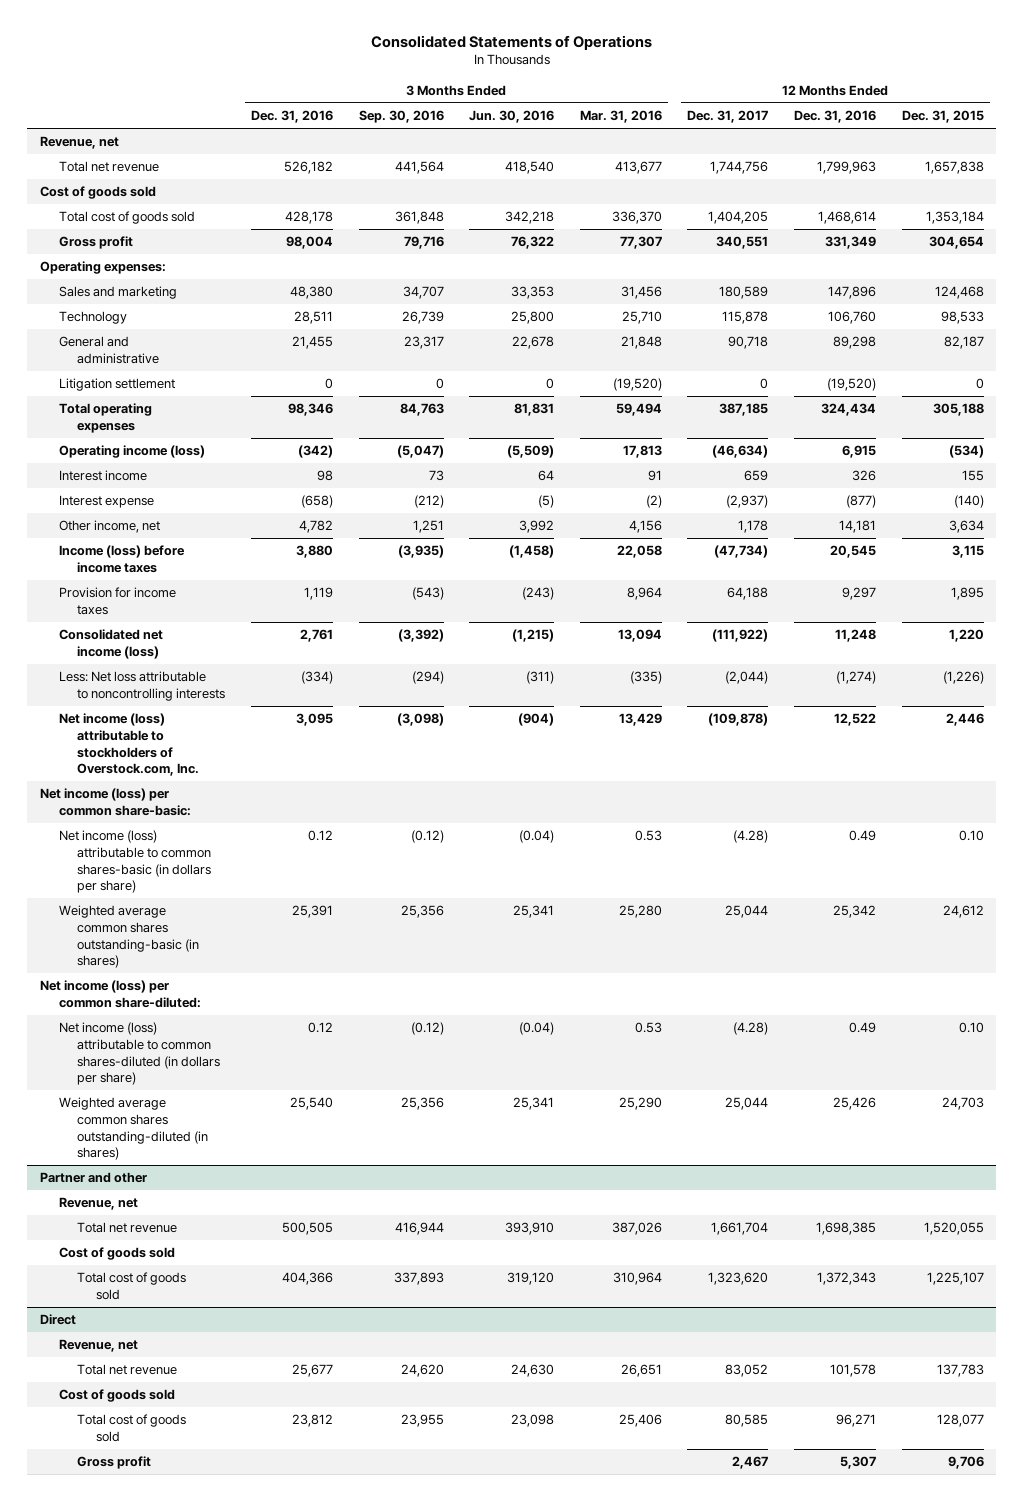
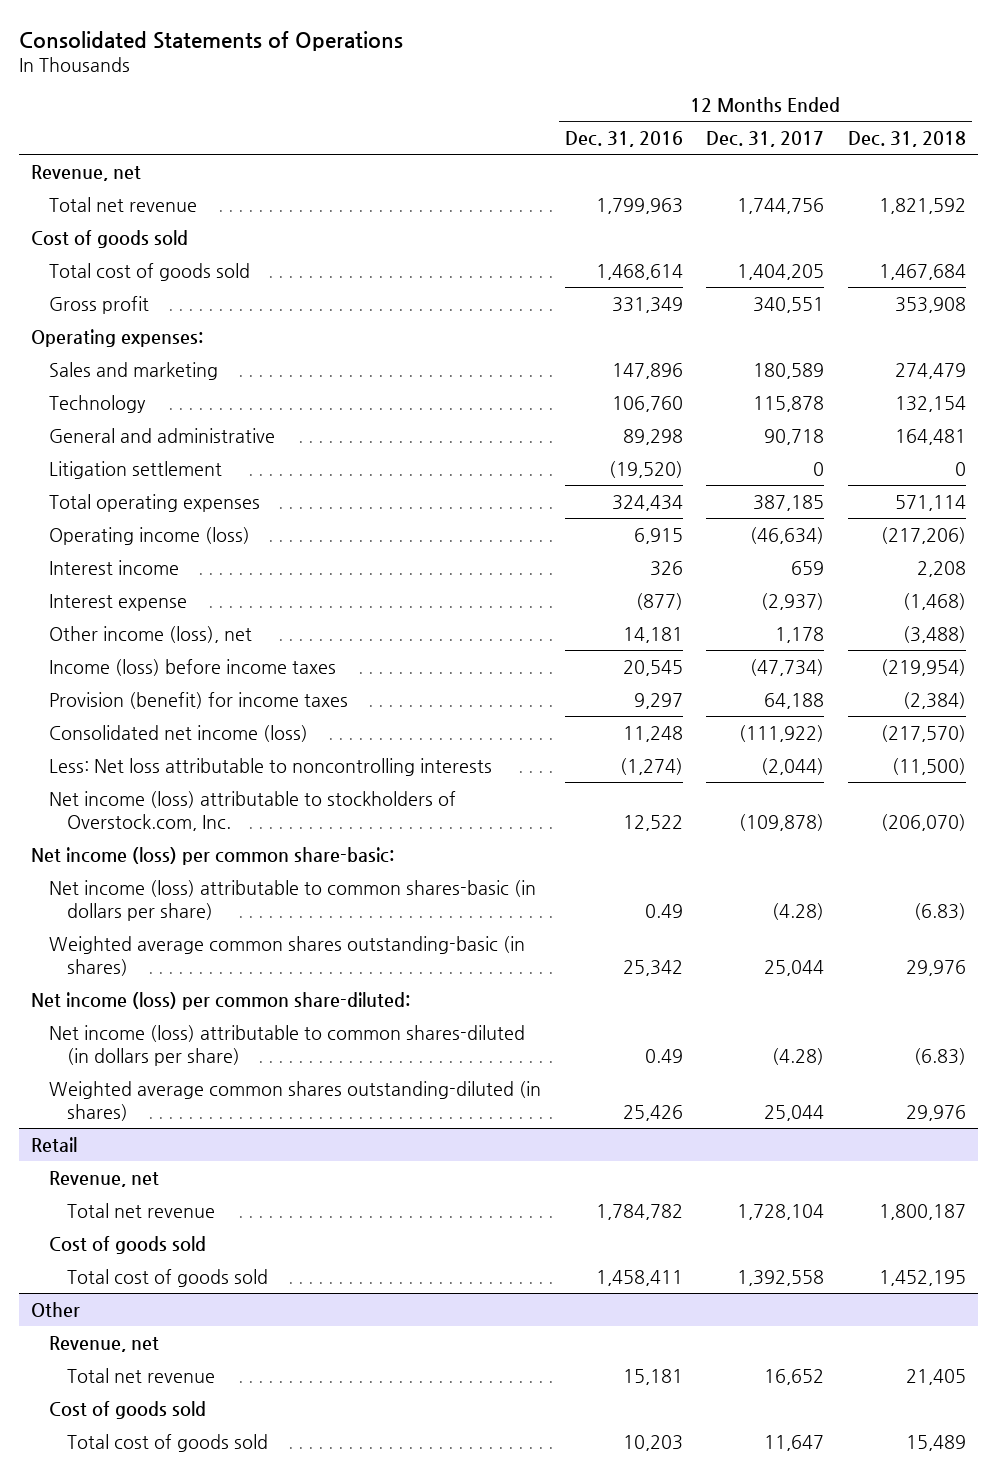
- | 3 Months Ended Dec. 31, 2016 | 3 Months Ended Sep. 30, 2016 | 3 Months Ended Jun. 30, 2016 | 3 Months Ended Mar. 31, 2016 | 12 Months Ended Dec. 31, 2017 | 12 Months Ended Dec. 31, 2016 | 12 Months Ended Dec. 31, 2015
+ | 12 Months Ended Dec. 31, 2016 | 12 Months Ended Dec. 31, 2017 | 12 Months Ended Dec. 31, 2018
- Other income, net | 4,782 | 1,251 | 3,992 | 4,156 | 1,178 | 14,181 | 3,634
+ Other income (loss), net | 14,181 | 1,178 | (3,488)
- Provision for income taxes | 1,119 | (543) | (243) | 8,964 | 64,188 | 9,297 | 1,895
+ Provision (benefit) for income taxes | 9,297 | 64,188 | (2,384)
- Partner and other
+ Retail
- Total net revenue | 500,505 | 416,944 | 393,910 | 387,026 | 1,661,704 | 1,698,385 | 1,520,055
+ Total net revenue | 1,784,782 | 1,728,104 | 1,800,187
- Total cost of goods sold | 404,366 | 337,893 | 319,120 | 310,964 | 1,323,620 | 1,372,343 | 1,225,107
- Direct
+ Total cost of goods sold | 1,458,411 | 1,392,558 | 1,452,195
+ Other
- Total net revenue | 25,677 | 24,620 | 24,630 | 26,651 | 83,052 | 101,578 | 137,783
+ Total net revenue | 15,181 | 16,652 | 21,405
- Total cost of goods sold | 23,812 | 23,955 | 23,098 | 25,406 | 80,585 | 96,271 | 128,077
- Gross profit | | | | | 2,467 | 5,307 | 9,706
+ Total cost of goods sold | 10,203 | 11,647 | 15,489

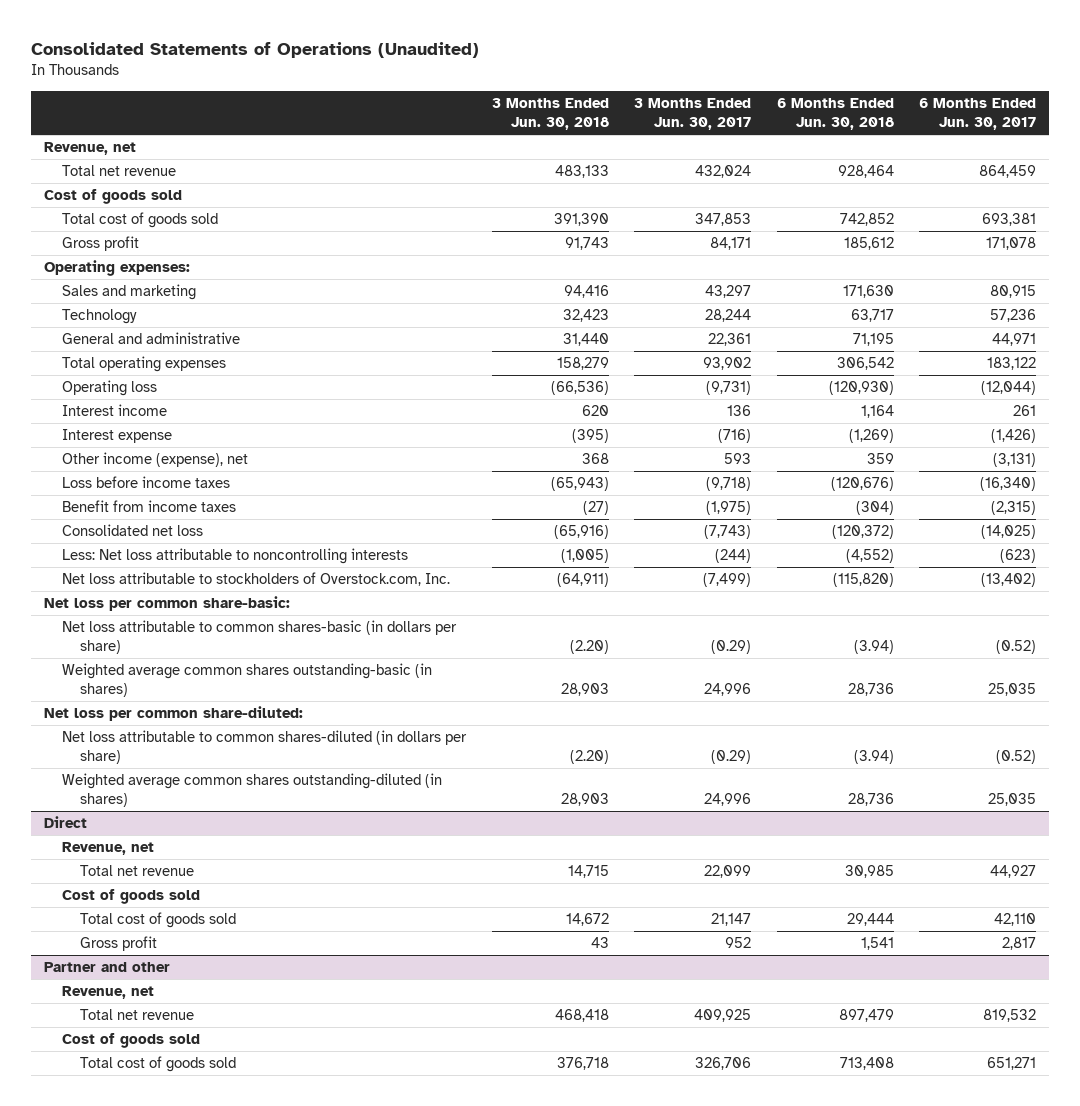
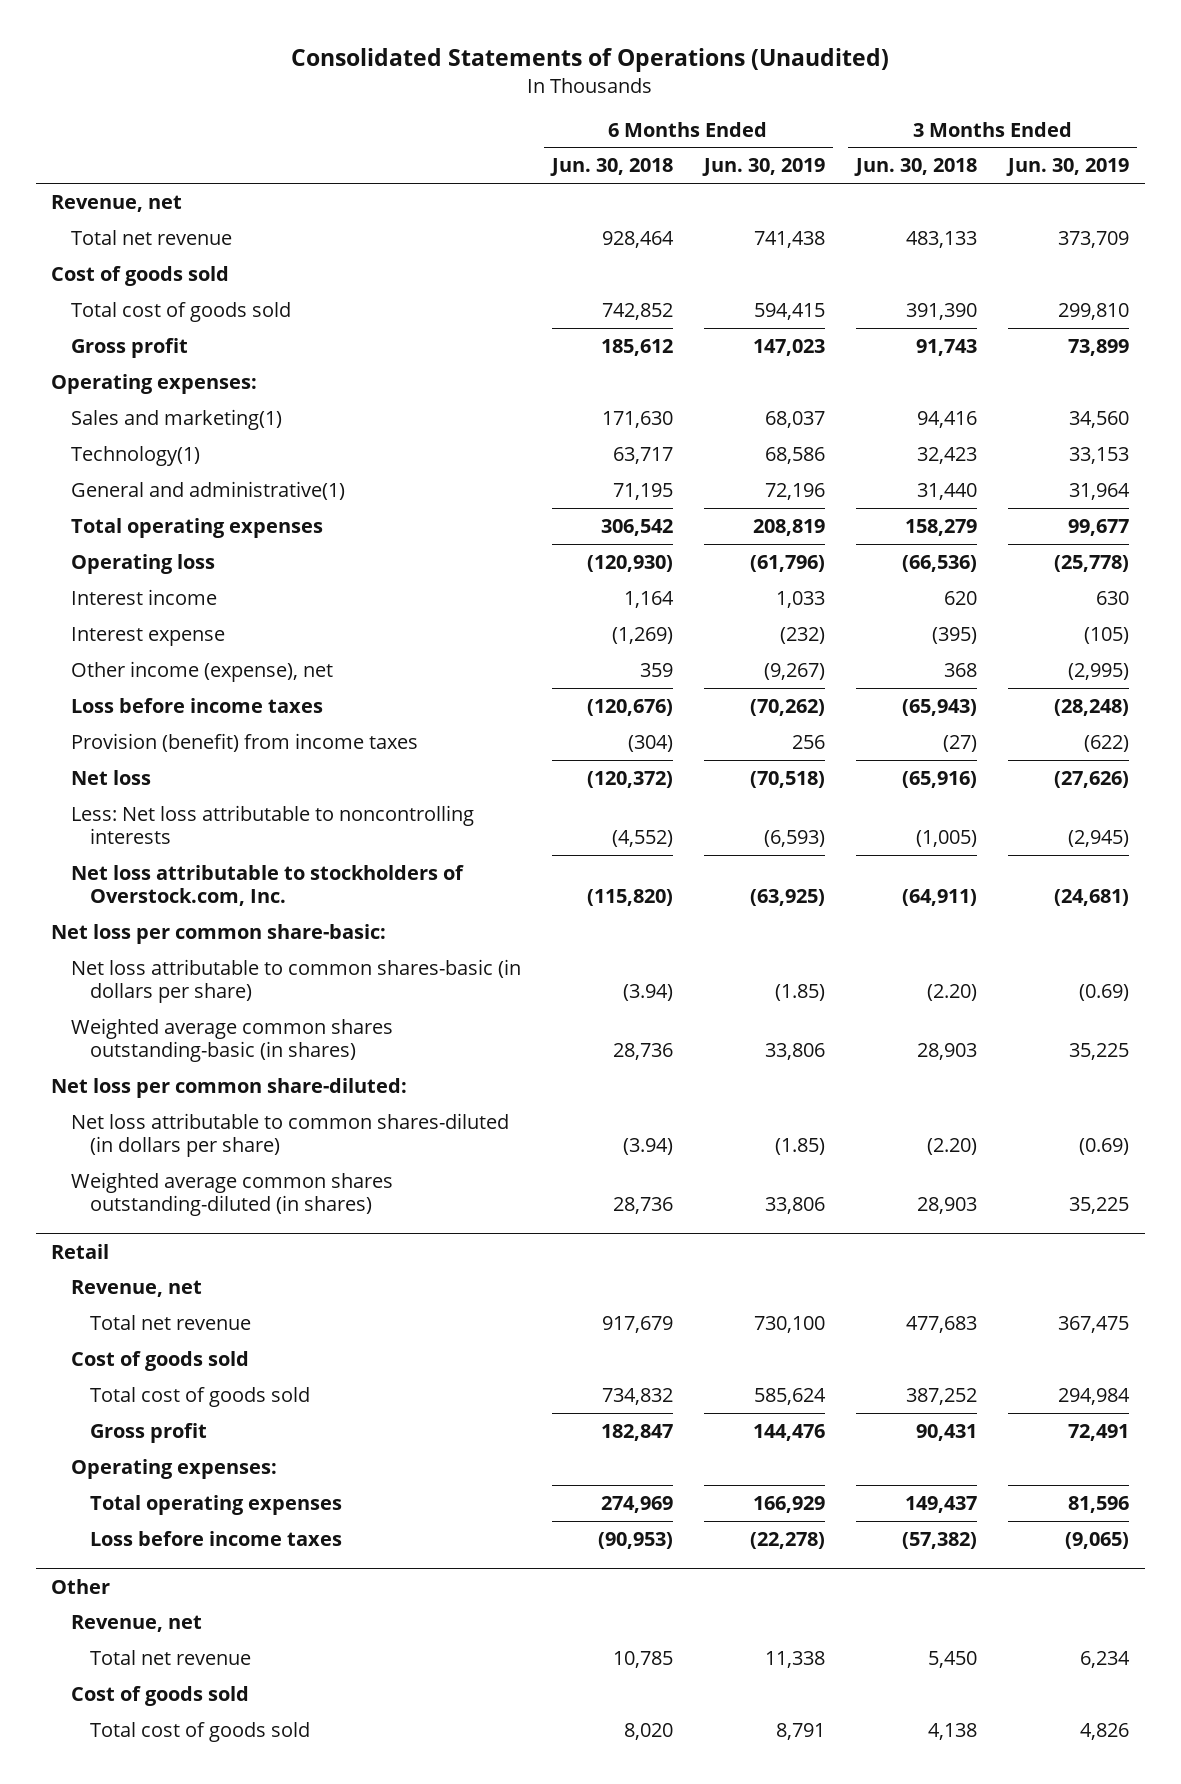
- | 3 Months Ended Jun. 30, 2018 | 3 Months Ended Jun. 30, 2017 | 6 Months Ended Jun. 30, 2018 | 6 Months Ended Jun. 30, 2017
+ | 6 Months Ended Jun. 30, 2018 | 6 Months Ended Jun. 30, 2019 | 3 Months Ended Jun. 30, 2018 | 3 Months Ended Jun. 30, 2019
- Sales and marketing | 94,416 | 43,297 | 171,630 | 80,915
- Technology | 32,423 | 28,244 | 63,717 | 57,236
- General and administrative | 31,440 | 22,361 | 71,195 | 44,971
+ Sales and marketing(1) | 171,630 | 68,037 | 94,416 | 34,560
+ Technology(1) | 63,717 | 68,586 | 32,423 | 33,153
+ General and administrative(1) | 71,195 | 72,196 | 31,440 | 31,964
- Benefit from income taxes | (27) | (1,975) | (304) | (2,315)
- Consolidated net loss | (65,916) | (7,743) | (120,372) | (14,025)
+ Provision (benefit) from income taxes | (304) | 256 | (27) | (622)
+ Net loss | (120,372) | (70,518) | (65,916) | (27,626)
- Direct
+ Retail
- Total net revenue | 14,715 | 22,099 | 30,985 | 44,927
+ Total net revenue | 917,679 | 730,100 | 477,683 | 367,475
- Total cost of goods sold | 14,672 | 21,147 | 29,444 | 42,110
- Gross profit | 43 | 952 | 1,541 | 2,817
- Partner and other
+ Total cost of goods sold | 734,832 | 585,624 | 387,252 | 294,984
+ Gross profit | 182,847 | 144,476 | 90,431 | 72,491
+ Operating expenses:
+ Total operating expenses | 274,969 | 166,929 | 149,437 | 81,596
+ Loss before income taxes | (90,953) | (22,278) | (57,382) | (9,065)
+ Other
- Total net revenue | 468,418 | 409,925 | 897,479 | 819,532
+ Total net revenue | 10,785 | 11,338 | 5,450 | 6,234
- Total cost of goods sold | 376,718 | 326,706 | 713,408 | 651,271
+ Total cost of goods sold | 8,020 | 8,791 | 4,138 | 4,826

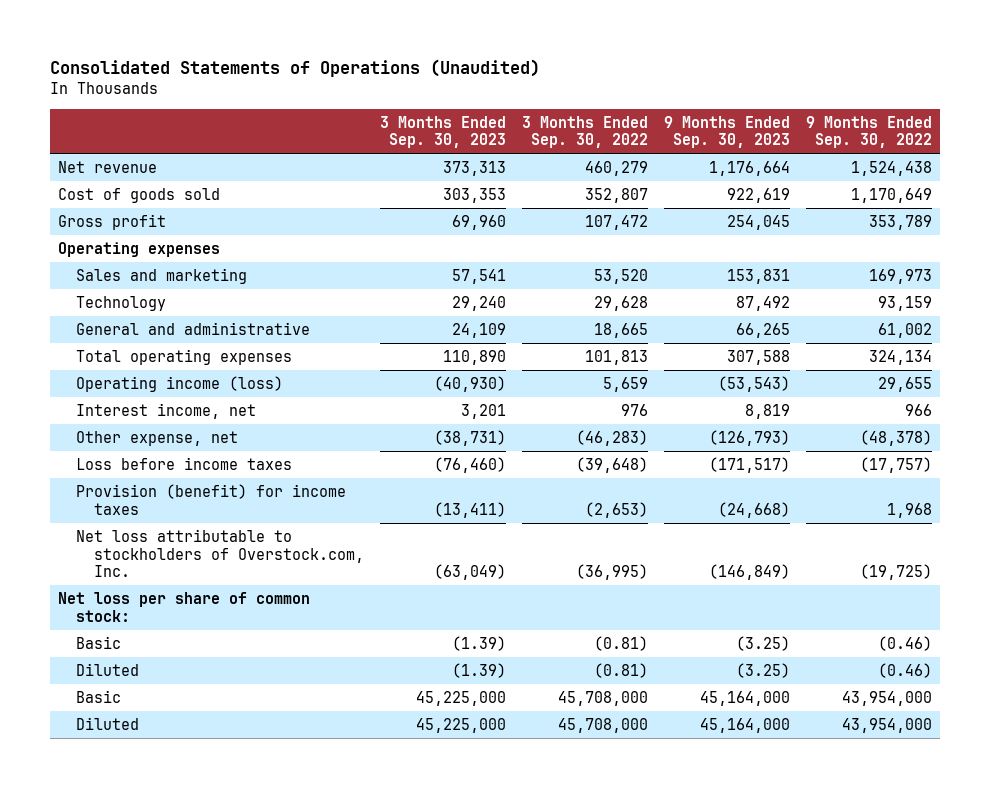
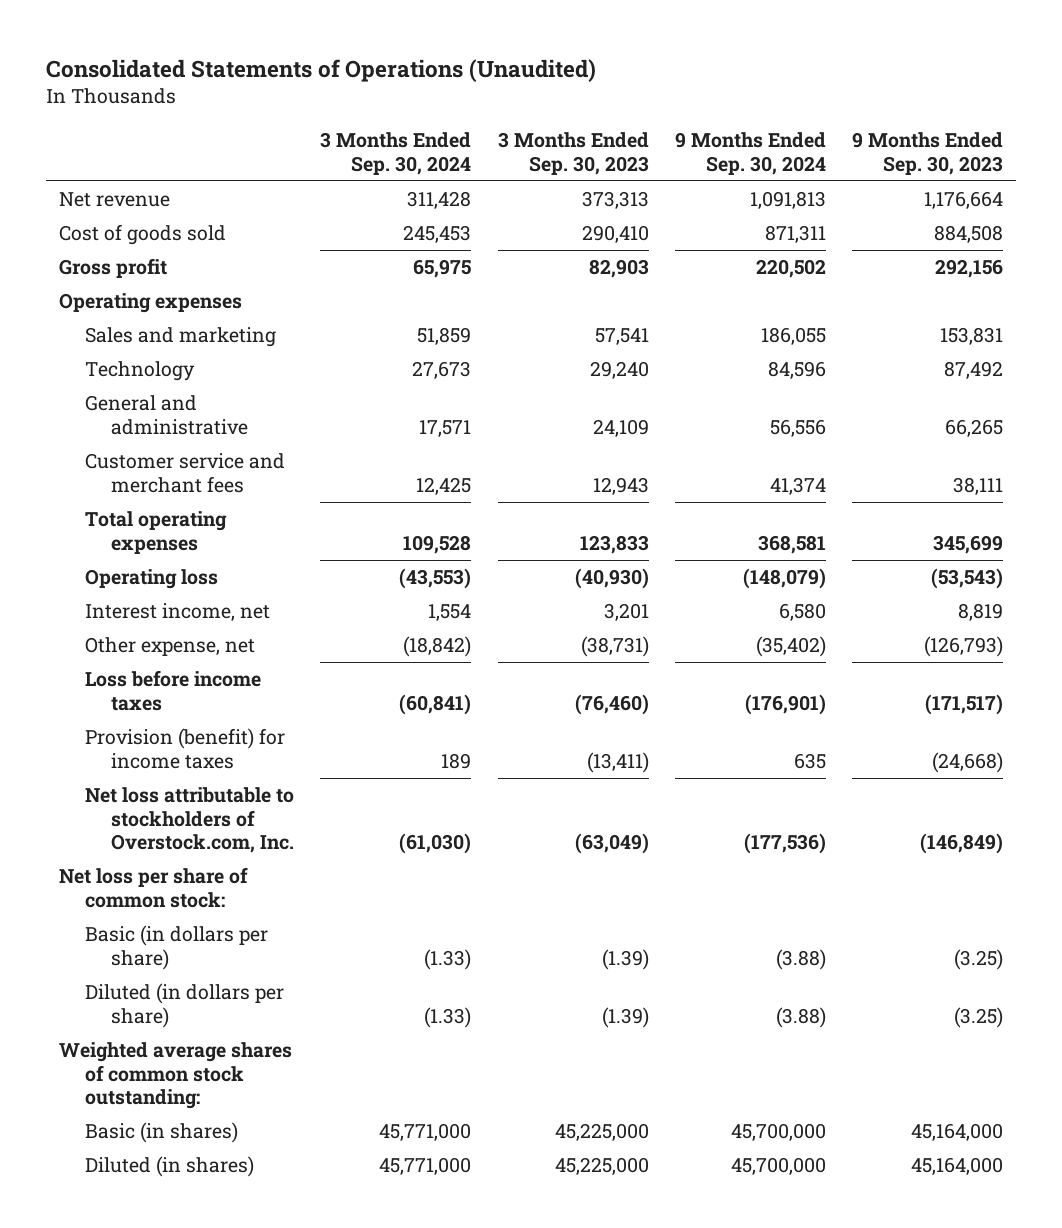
- | 3 Months Ended Sep. 30, 2023 | 3 Months Ended Sep. 30, 2022 | 9 Months Ended Sep. 30, 2023 | 9 Months Ended Sep. 30, 2022
+ | 3 Months Ended Sep. 30, 2024 | 3 Months Ended Sep. 30, 2023 | 9 Months Ended Sep. 30, 2024 | 9 Months Ended Sep. 30, 2023
- Cost of goods sold | 303,353 | 352,807 | 922,619 | 1,170,649
- Gross profit | 69,960 | 107,472 | 254,045 | 353,789
+ Cost of goods sold | 245,453 | 290,410 | 871,311 | 884,508
+ Gross profit | 65,975 | 82,903 | 220,502 | 292,156
- Total operating expenses | 110,890 | 101,813 | 307,588 | 324,134
- Operating income (loss) | (40,930) | 5,659 | (53,543) | 29,655
+ Customer service and merchant fees | 12,425 | 12,943 | 41,374 | 38,111
+ Total operating expenses | 109,528 | 123,833 | 368,581 | 345,699
+ Operating loss | (43,553) | (40,930) | (148,079) | (53,543)
- Basic | (1.39) | (0.81) | (3.25) | (0.46)
- Diluted | (1.39) | (0.81) | (3.25) | (0.46)
- Basic | 45,225,000 | 45,708,000 | 45,164,000 | 43,954,000
- Diluted | 45,225,000 | 45,708,000 | 45,164,000 | 43,954,000
+ Basic (in dollars per share) | (1.33) | (1.39) | (3.88) | (3.25)
+ Diluted (in dollars per share) | (1.33) | (1.39) | (3.88) | (3.25)
+ Weighted average shares of common stock outstanding:
+ Basic (in shares) | 45,771,000 | 45,225,000 | 45,700,000 | 45,164,000
+ Diluted (in shares) | 45,771,000 | 45,225,000 | 45,700,000 | 45,164,000

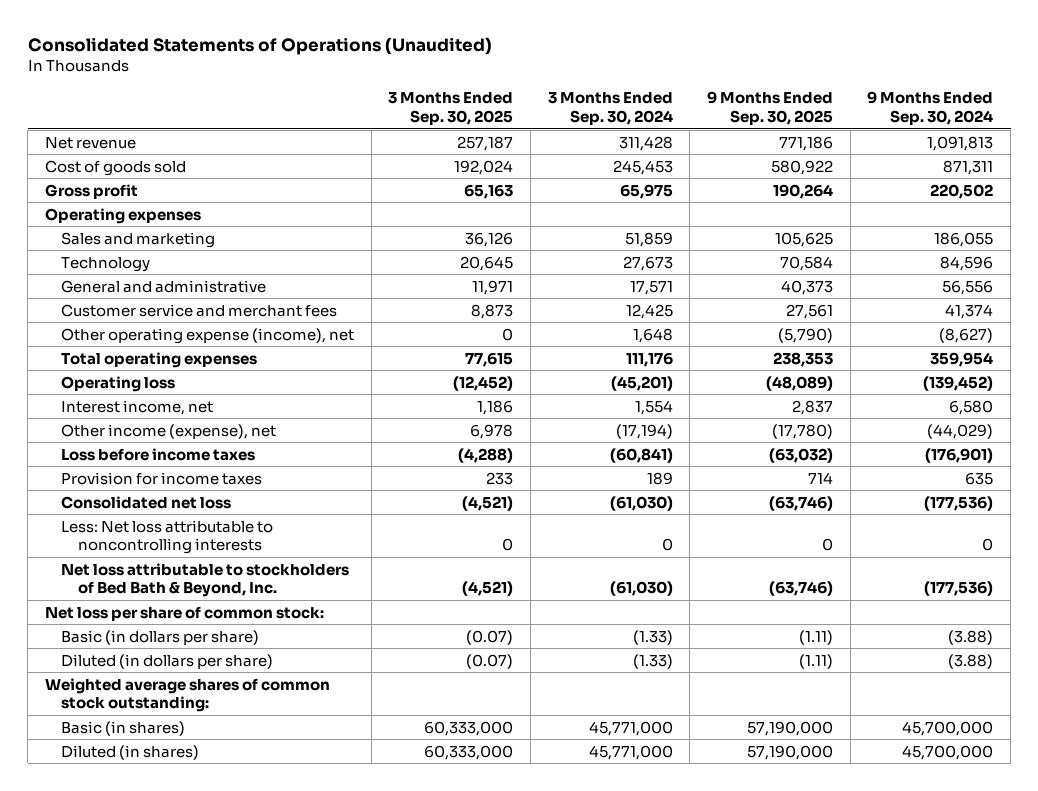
- | 3 Months Ended Sep. 30, 2024 | 3 Months Ended Sep. 30, 2023 | 9 Months Ended Sep. 30, 2024 | 9 Months Ended Sep. 30, 2023
+ | 3 Months Ended Sep. 30, 2025 | 3 Months Ended Sep. 30, 2024 | 9 Months Ended Sep. 30, 2025 | 9 Months Ended Sep. 30, 2024
- Total operating expenses | 109,528 | 123,833 | 368,581 | 345,699
- Operating loss | (43,553) | (40,930) | (148,079) | (53,543)
+ Other operating expense (income), net | 0 | 1,648 | (5,790) | (8,627)
+ Total operating expenses | 77,615 | 111,176 | 238,353 | 359,954
+ Operating loss | (12,452) | (45,201) | (48,089) | (139,452)
- Other expense, net | (18,842) | (38,731) | (35,402) | (126,793)
+ Other income (expense), net | 6,978 | (17,194) | (17,780) | (44,029)
- Provision (benefit) for income taxes | 189 | (13,411) | 635 | (24,668)
- Net loss attributable to stockholders of Overstock.com, Inc. | (61,030) | (63,049) | (177,536) | (146,849)
+ Provision for income taxes | 233 | 189 | 714 | 635
+ Consolidated net loss | (4,521) | (61,030) | (63,746) | (177,536)
+ Less: Net loss attributable to noncontrolling interests | 0 | 0 | 0 | 0
+ Net loss attributable to stockholders of Bed Bath & Beyond, Inc. | (4,521) | (61,030) | (63,746) | (177,536)

